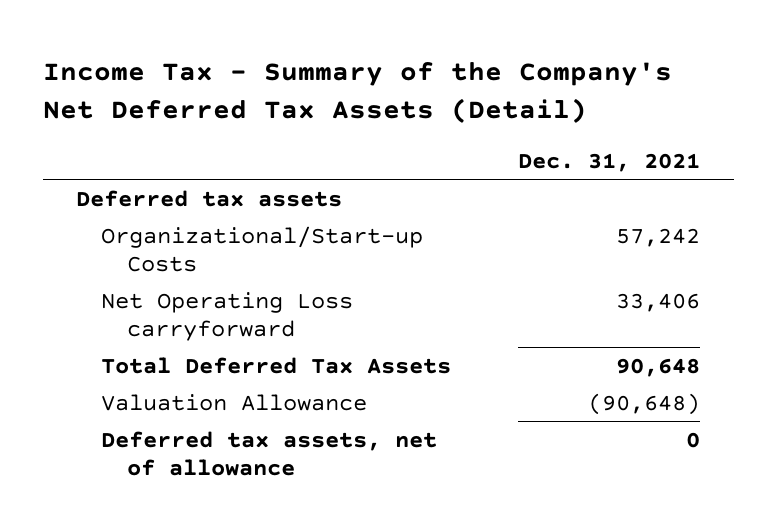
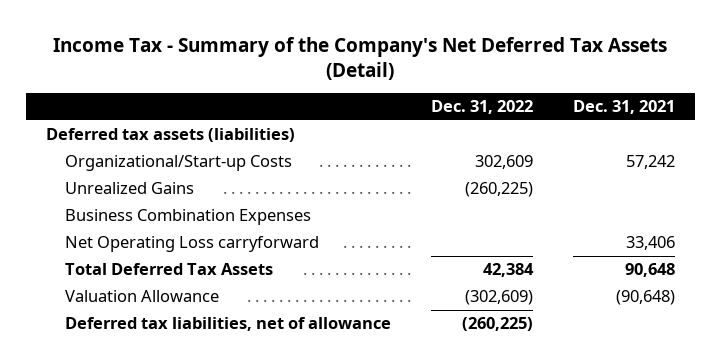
- | Dec. 31, 2021
+ | Dec. 31, 2022 | Dec. 31, 2021
- Deferred tax assets
+ Deferred tax assets (liabilities)
+ Unrealized Gains | (260,225) |
+ Business Combination Expenses
- Deferred tax assets, net of allowance | 0
+ Deferred tax liabilities, net of allowance | (260,225) |

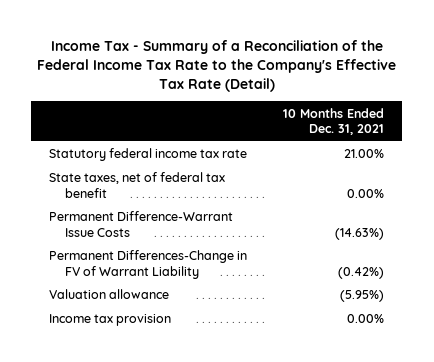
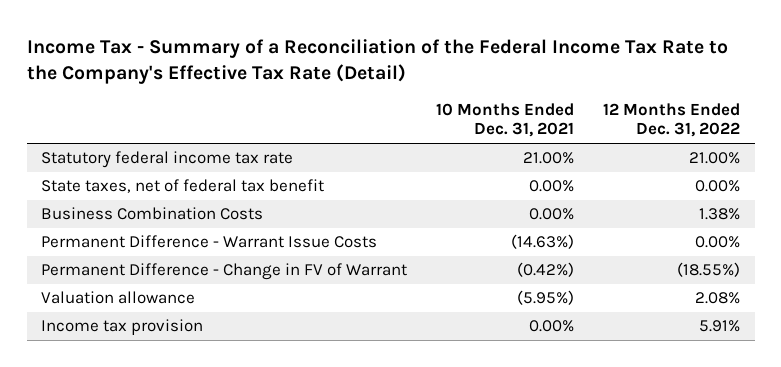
- | 10 Months Ended Dec. 31, 2021
+ | 10 Months Ended Dec. 31, 2021 | 12 Months Ended Dec. 31, 2022
- Permanent Difference-Warrant Issue Costs | (14.63%)
- Permanent Differences-Change in FV of Warrant Liability | (0.42%)
+ Business Combination Costs | 0.00% | 1.38%
+ Permanent Difference - Warrant Issue Costs | (14.63%) | 0.00%
+ Permanent Difference - Change in FV of Warrant | (0.42%) | (18.55%)

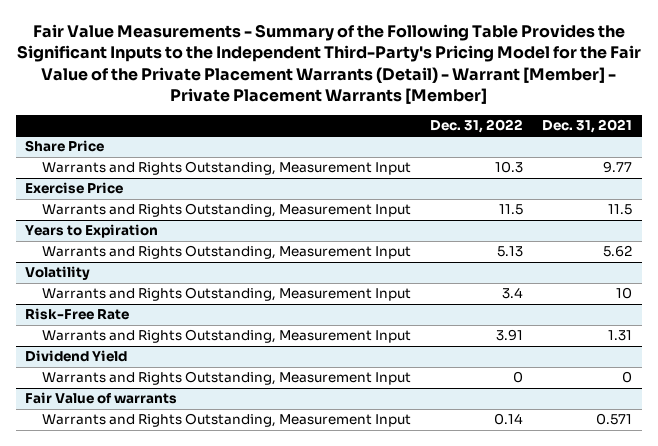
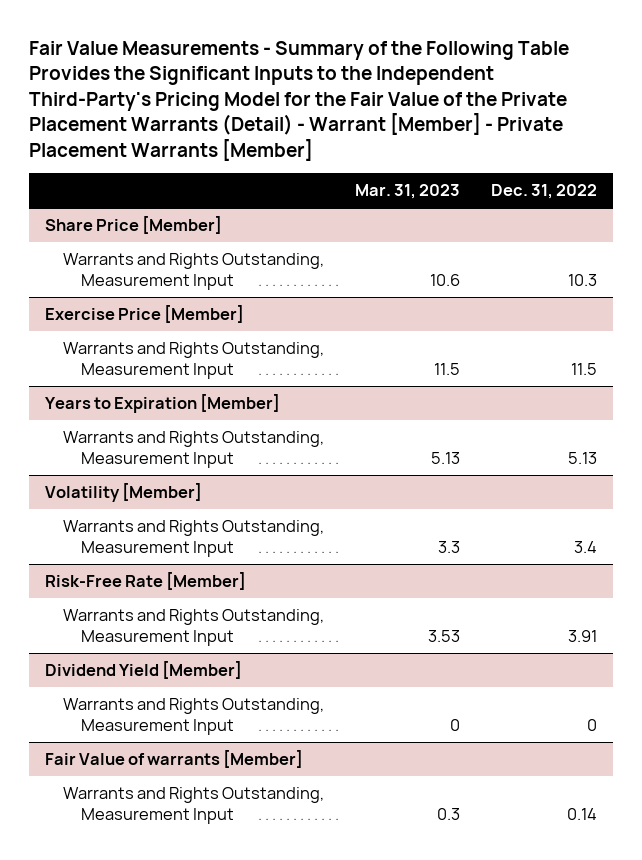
- | Dec. 31, 2022 | Dec. 31, 2021
+ | Mar. 31, 2023 | Dec. 31, 2022
- Share Price
+ Share Price [Member]
- Exercise Price
+ Exercise Price [Member]
- Years to Expiration
+ Years to Expiration [Member]
- Volatility
+ Volatility [Member]
- Risk-Free Rate
+ Risk-Free Rate [Member]
- Dividend Yield
+ Dividend Yield [Member]
- Fair Value of warrants
+ Fair Value of warrants [Member]

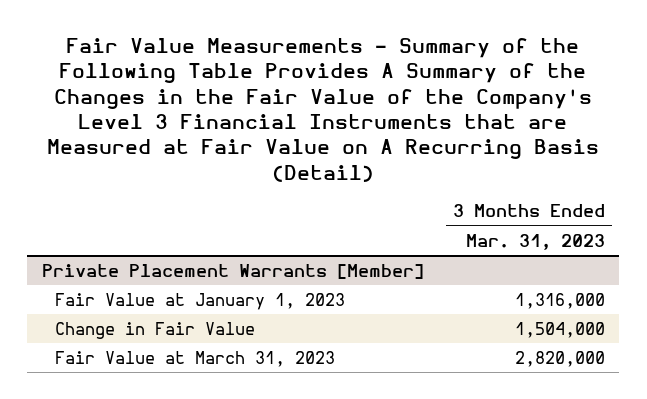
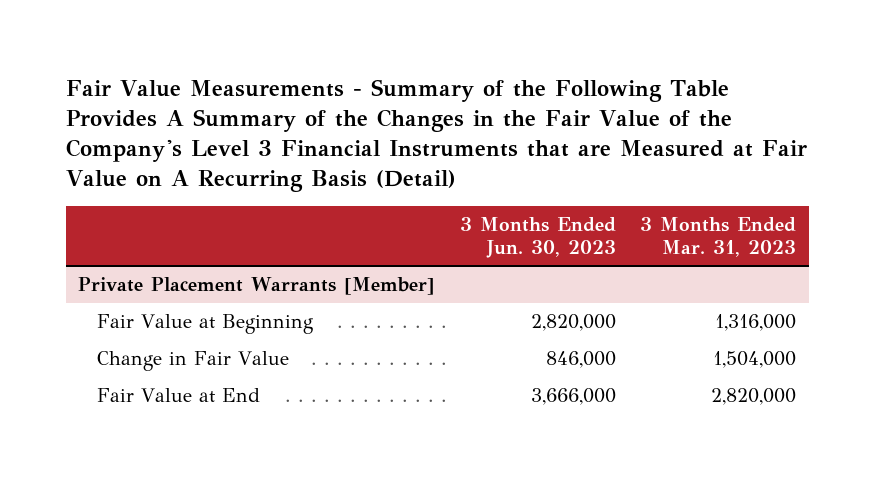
- | 3 Months Ended Mar. 31, 2023
+ | 3 Months Ended Jun. 30, 2023 | 3 Months Ended Mar. 31, 2023
@ Private Placement Warrants [Member]
- Fair Value at January 1, 2023 | 1,316,000
+ Fair Value at Beginning | 2,820,000 | 1,316,000
- Fair Value at March 31, 2023 | 2,820,000
+ Fair Value at End | 3,666,000 | 2,820,000

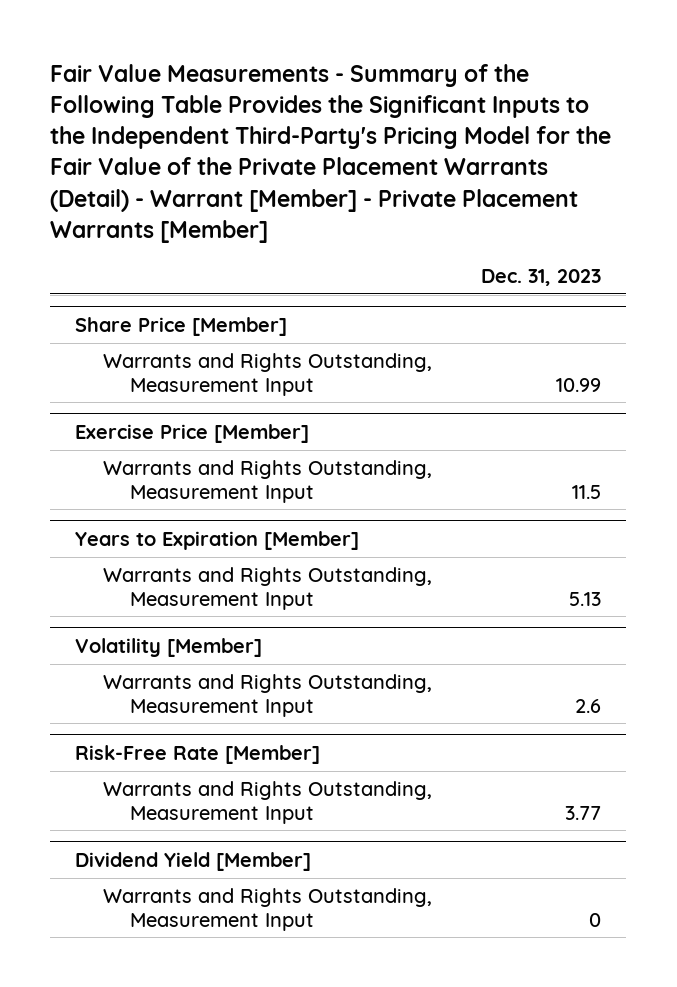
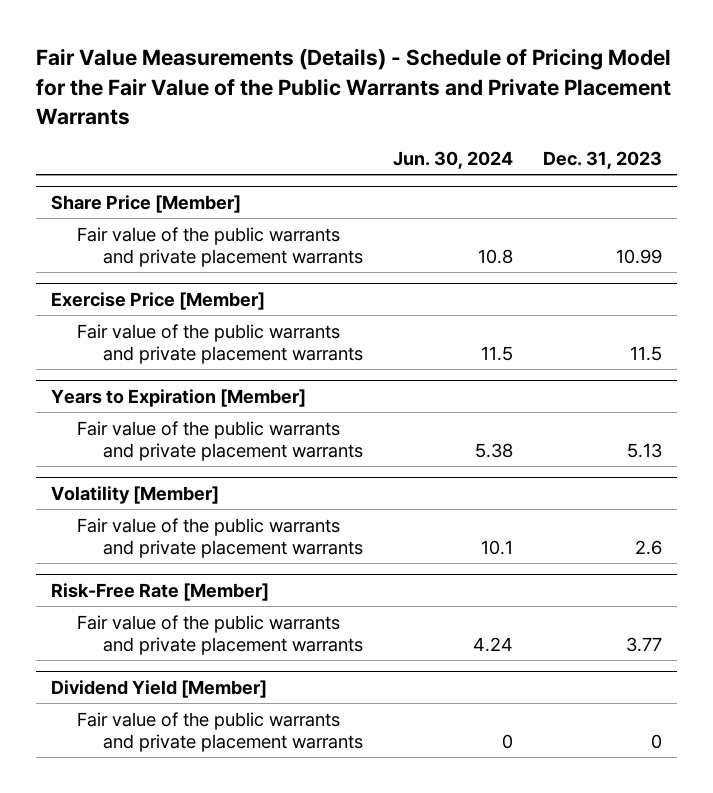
- Fair Value Measurements - Summary of the Following Table Provides the Significant Inputs to the Independent Third-Party's Pricing Model for the Fair Value of the Private Placement Warrants (Detail) - Warrant [Member] - Private Placement Warrants [Member]
+ Fair Value Measurements (Details) - Schedule of Pricing Model for the Fair Value of the Public Warrants and Private Placement Warrants
- | Dec. 31, 2023
+ | Jun. 30, 2024 | Dec. 31, 2023
@ Share Price [Member]
- Warrants and Rights Outstanding, Measurement Input | 10.99
+ Fair value of the public warrants and private placement warrants | 10.8 | 10.99
@ Exercise Price [Member]
- Warrants and Rights Outstanding, Measurement Input | 11.5
+ Fair value of the public warrants and private placement warrants | 11.5 | 11.5
@ Years to Expiration [Member]
- Warrants and Rights Outstanding, Measurement Input | 5.13
+ Fair value of the public warrants and private placement warrants | 5.38 | 5.13
@ Volatility [Member]
- Warrants and Rights Outstanding, Measurement Input | 2.6
+ Fair value of the public warrants and private placement warrants | 10.1 | 2.6
@ Risk-Free Rate [Member]
- Warrants and Rights Outstanding, Measurement Input | 3.77
+ Fair value of the public warrants and private placement warrants | 4.24 | 3.77
@ Dividend Yield [Member]
- Warrants and Rights Outstanding, Measurement Input | 0
+ Fair value of the public warrants and private placement warrants | 0 | 0

